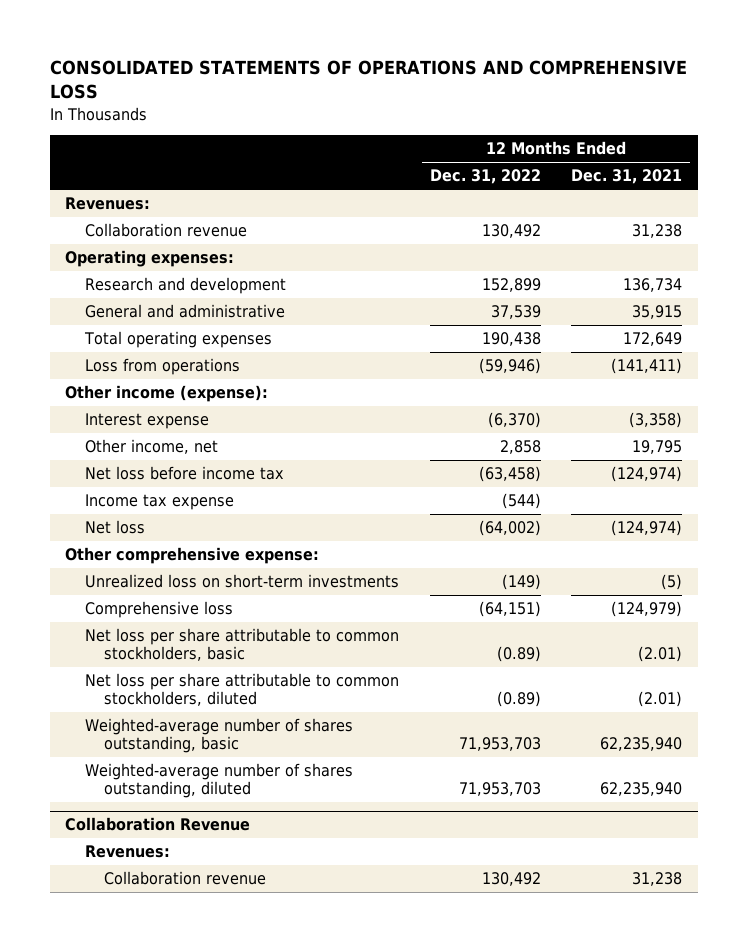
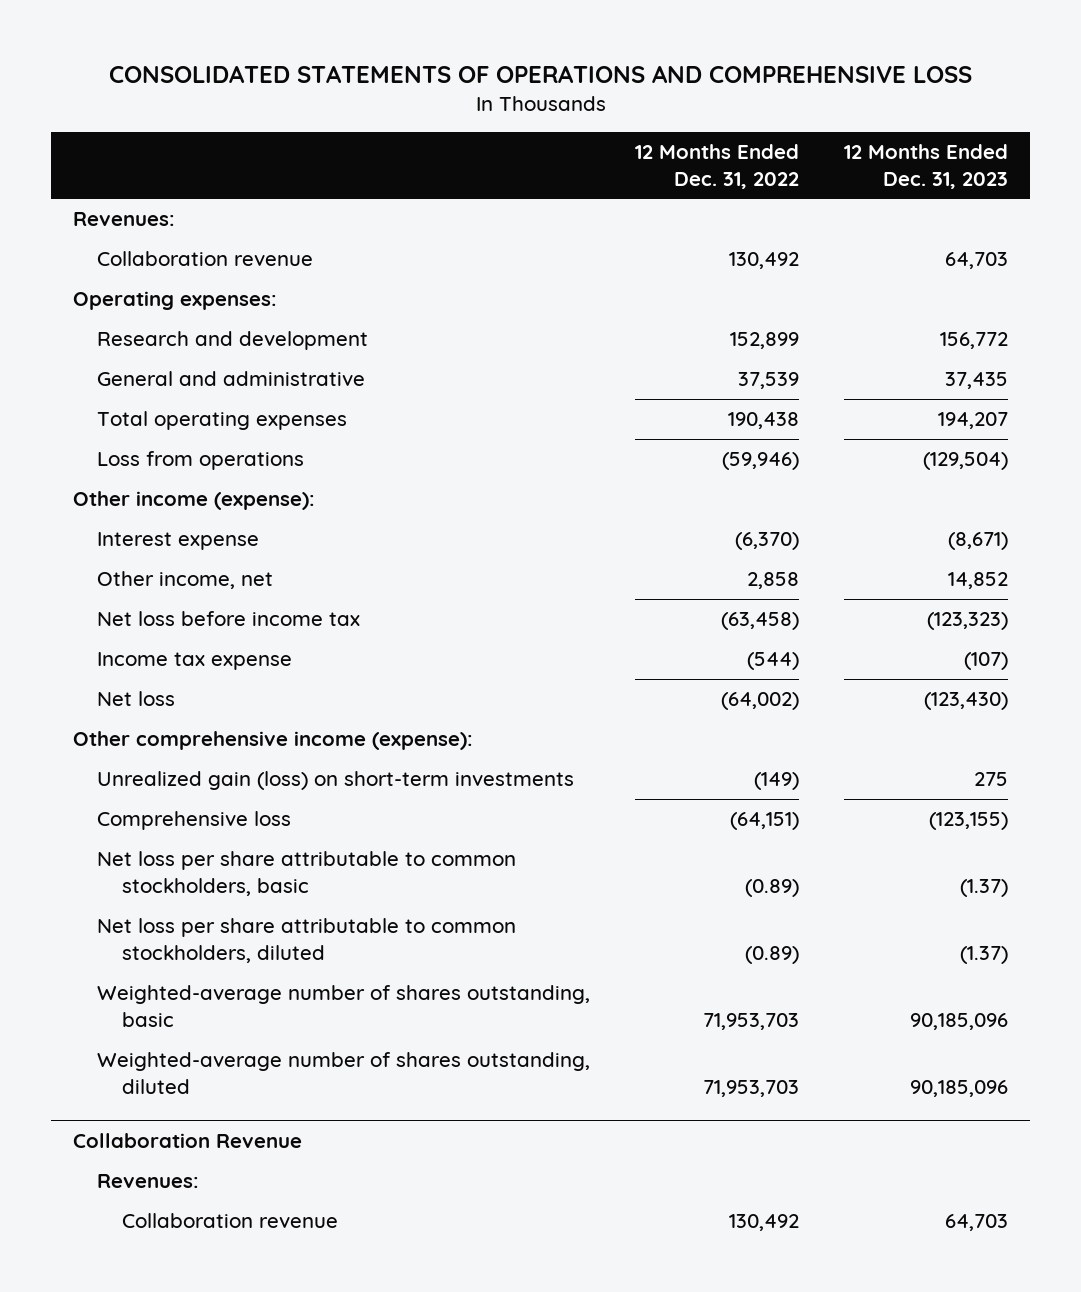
- | 12 Months Ended Dec. 31, 2022 | 12 Months Ended Dec. 31, 2021
+ | 12 Months Ended Dec. 31, 2022 | 12 Months Ended Dec. 31, 2023
- Other comprehensive expense:
- Unrealized loss on short-term investments | (149) | (5)
+ Other comprehensive income (expense):
+ Unrealized gain (loss) on short-term investments | (149) | 275

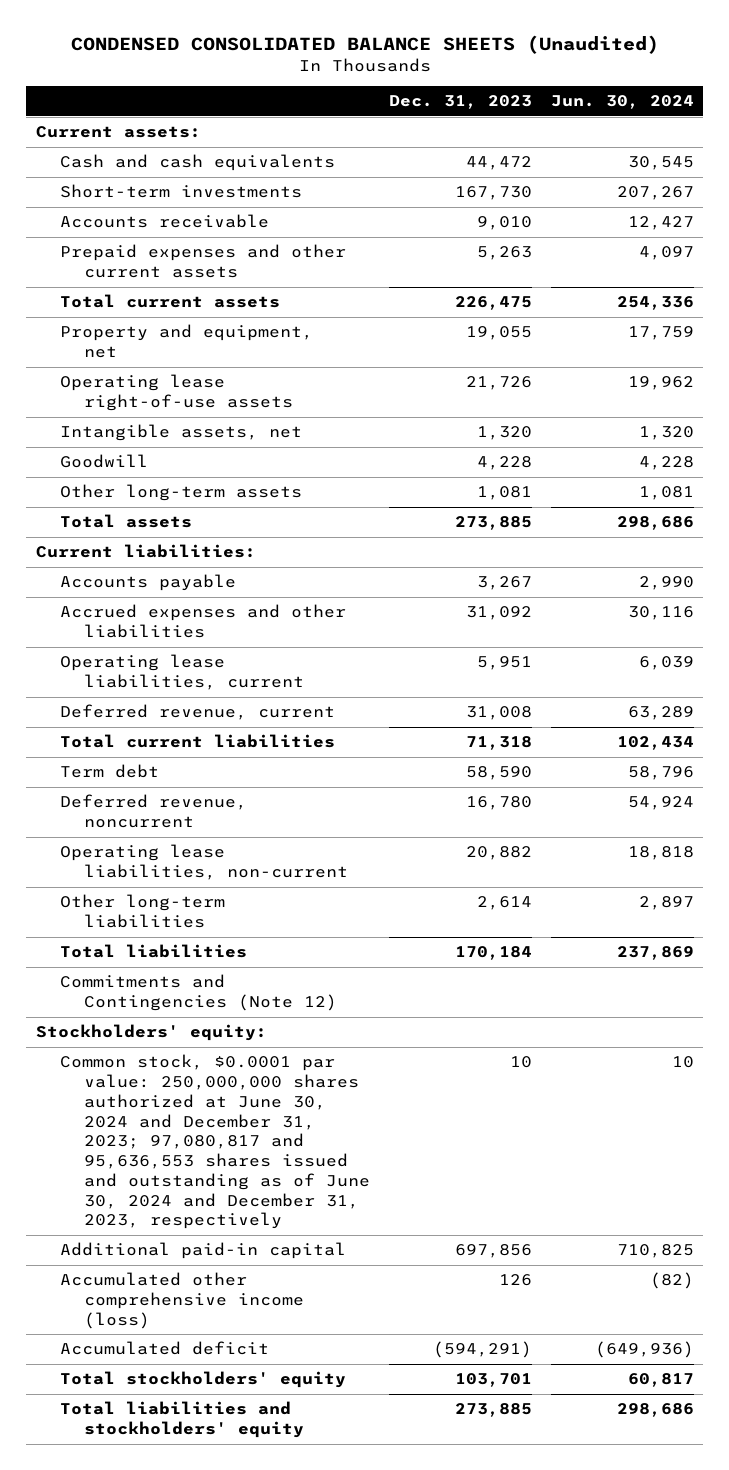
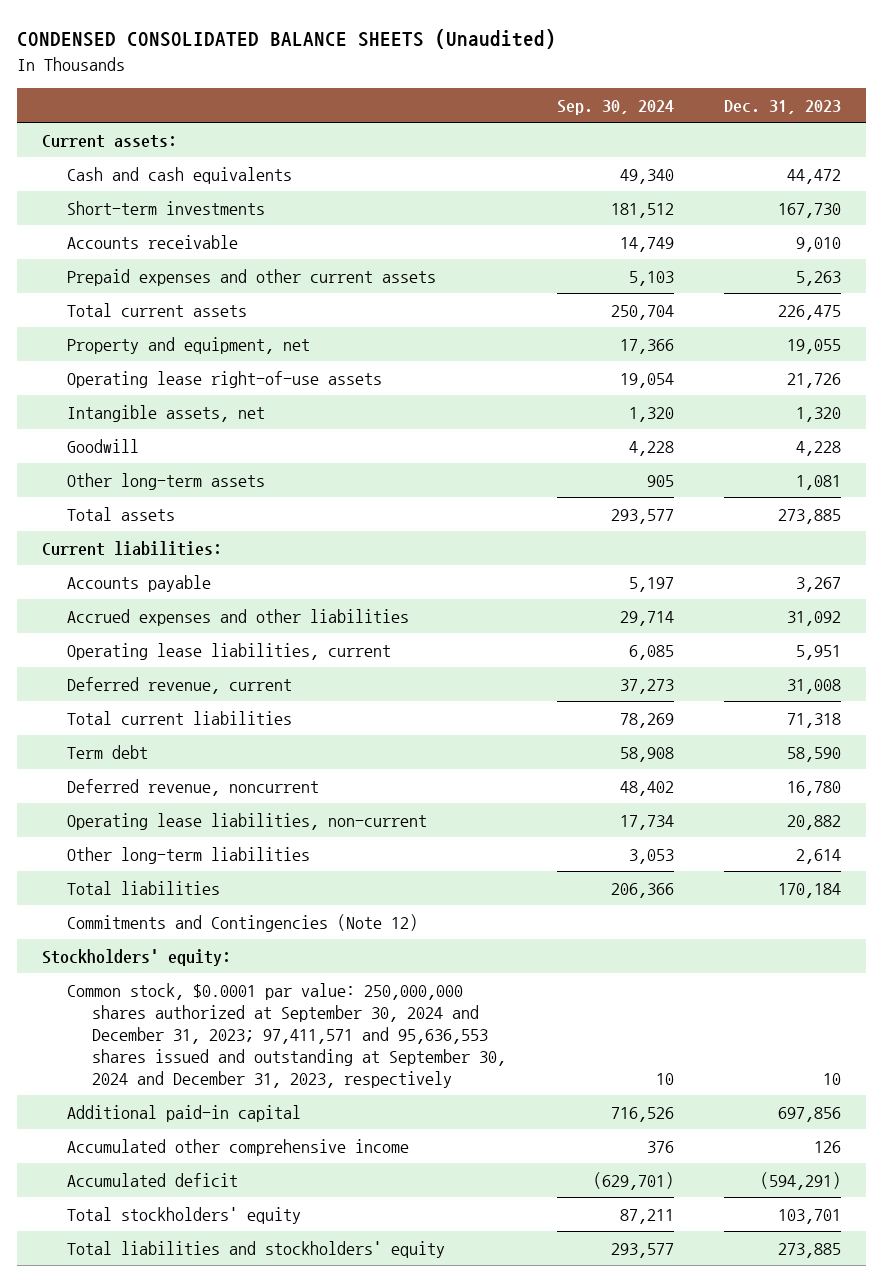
- | Dec. 31, 2023 | Jun. 30, 2024
+ | Sep. 30, 2024 | Dec. 31, 2023
- Common stock, $0.0001 par value: 250,000,000 shares authorized at June 30, 2024 and December 31, 2023; 97,080,817 and 95,636,553 shares issued and outstanding as of June 30, 2024 and December 31, 2023, respectively | 10 | 10
+ Common stock, $0.0001 par value: 250,000,000 shares authorized at September 30, 2024 and December 31, 2023; 97,411,571 and 95,636,553 shares issued and outstanding at September 30, 2024 and December 31, 2023, respectively | 10 | 10
- Accumulated other comprehensive income (loss) | 126 | (82)
+ Accumulated other comprehensive income | 376 | 126

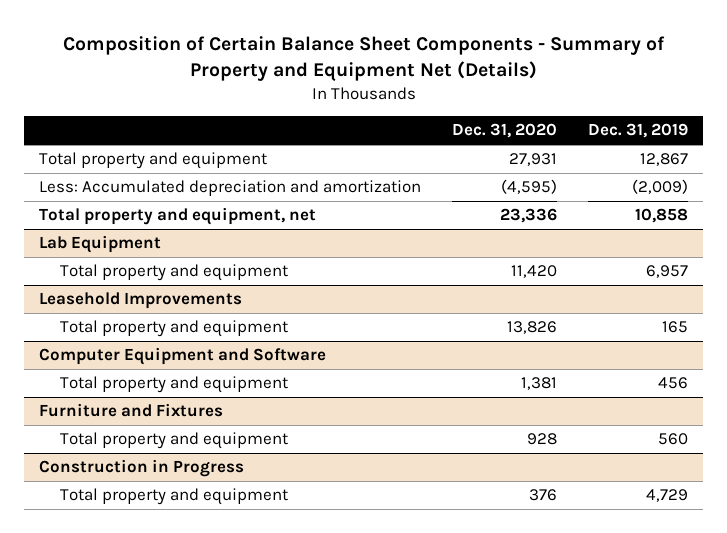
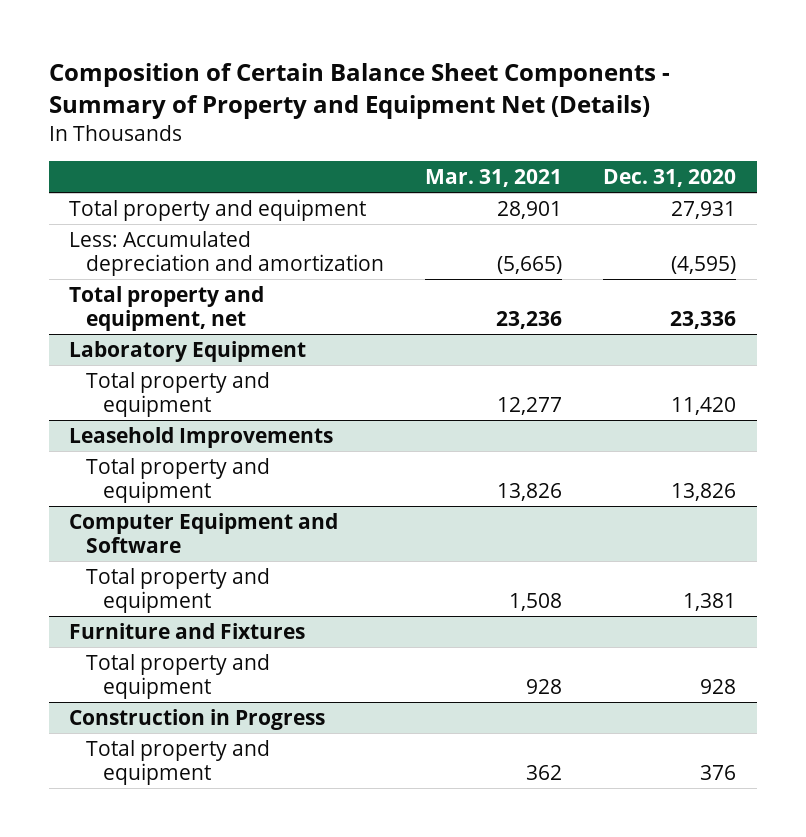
- | Dec. 31, 2020 | Dec. 31, 2019
+ | Mar. 31, 2021 | Dec. 31, 2020
- Lab Equipment
+ Laboratory Equipment

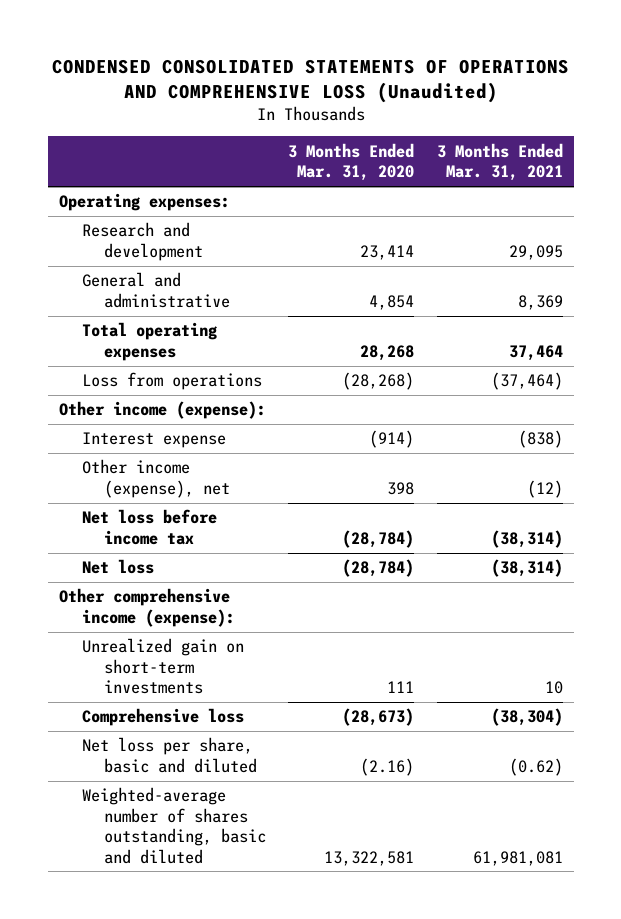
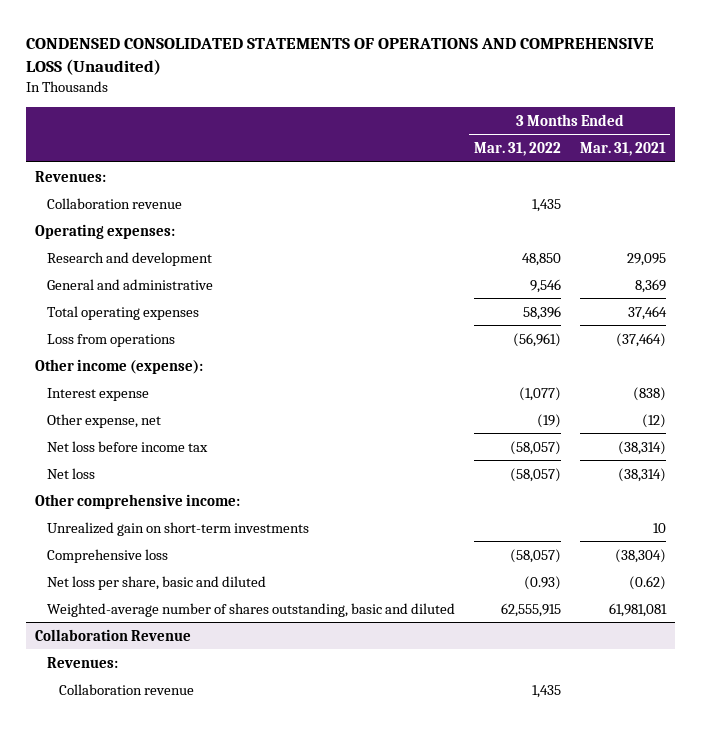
- | 3 Months Ended Mar. 31, 2020 | 3 Months Ended Mar. 31, 2021
+ | 3 Months Ended Mar. 31, 2022 | 3 Months Ended Mar. 31, 2021
+ Revenues:
+ Collaboration revenue | 1,435 |
- Other income (expense), net | 398 | (12)
+ Other expense, net | (19) | (12)
- Other comprehensive income (expense):
+ Other comprehensive income:
+ Collaboration Revenue
+ Revenues:
+ Collaboration revenue | 1,435 |

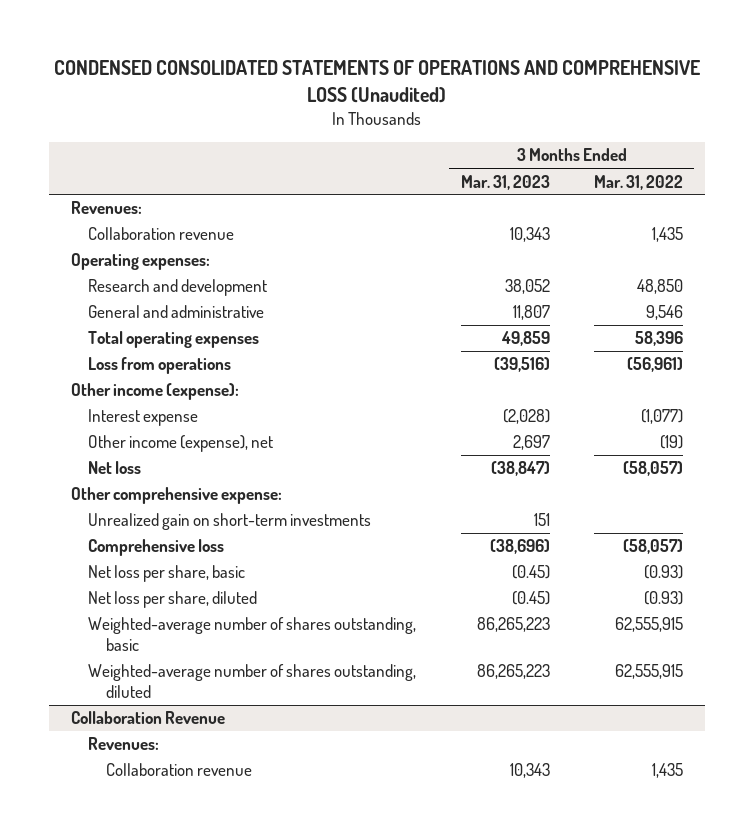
- | 3 Months Ended Mar. 31, 2022 | 3 Months Ended Mar. 31, 2021
+ | 3 Months Ended Mar. 31, 2023 | 3 Months Ended Mar. 31, 2022
- Other expense, net | (19) | (12)
- Net loss before income tax | (58,057) | (38,314)
+ Other income (expense), net | 2,697 | (19)
- Other comprehensive income:
+ Other comprehensive expense:
- Net loss per share, basic and diluted | (0.93) | (0.62)
- Weighted-average number of shares outstanding, basic and diluted | 62,555,915 | 61,981,081
+ Net loss per share, basic | (0.45) | (0.93)
+ Net loss per share, diluted | (0.45) | (0.93)
+ Weighted-average number of shares outstanding, basic | 86,265,223 | 62,555,915
+ Weighted-average number of shares outstanding, diluted | 86,265,223 | 62,555,915

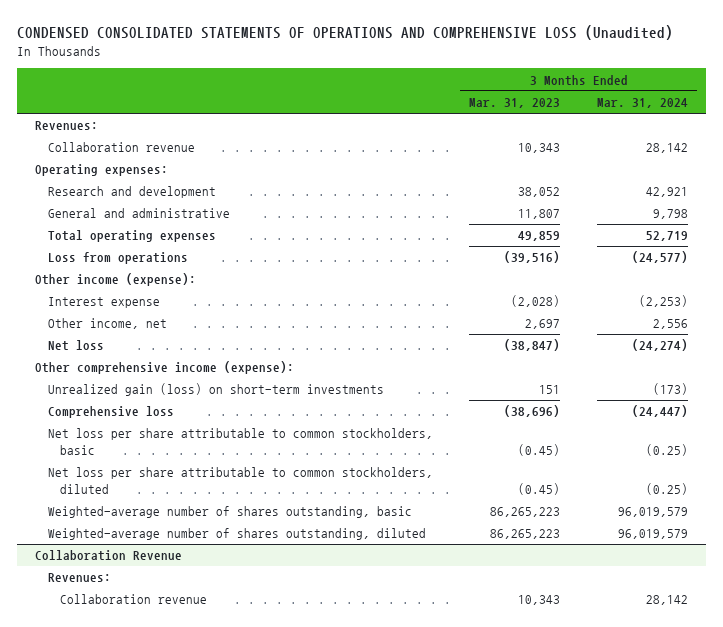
- | 3 Months Ended Mar. 31, 2023 | 3 Months Ended Mar. 31, 2022
+ | 3 Months Ended Mar. 31, 2023 | 3 Months Ended Mar. 31, 2024
- Other income (expense), net | 2,697 | (19)
+ Other income, net | 2,697 | 2,556
- Other comprehensive expense:
- Unrealized gain on short-term investments | 151 |
+ Other comprehensive income (expense):
+ Unrealized gain (loss) on short-term investments | 151 | (173)
- Net loss per share, basic | (0.45) | (0.93)
- Net loss per share, diluted | (0.45) | (0.93)
+ Net loss per share attributable to common stockholders, basic | (0.45) | (0.25)
+ Net loss per share attributable to common stockholders, diluted | (0.45) | (0.25)

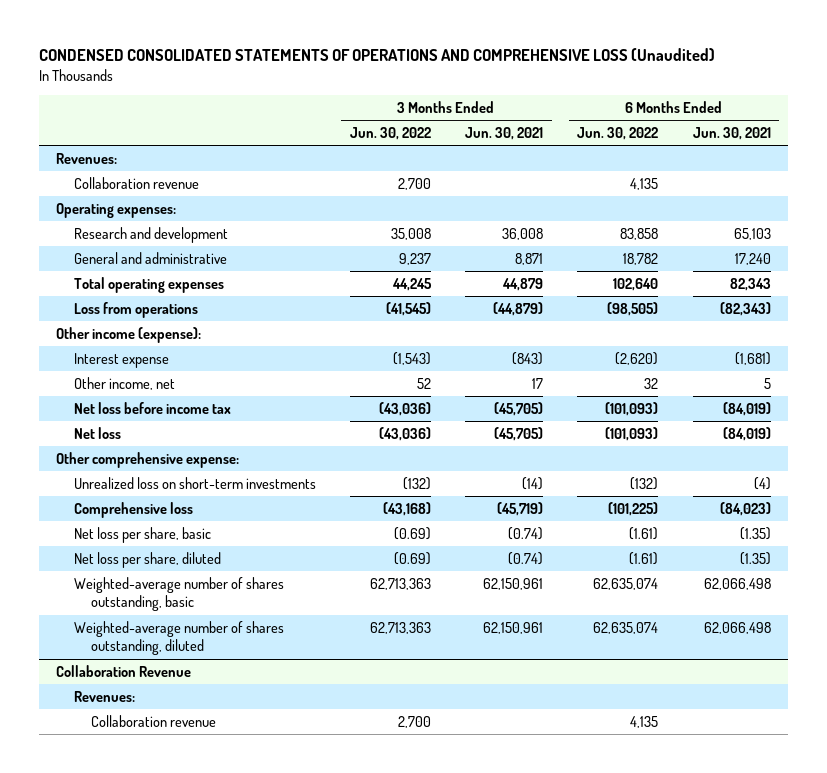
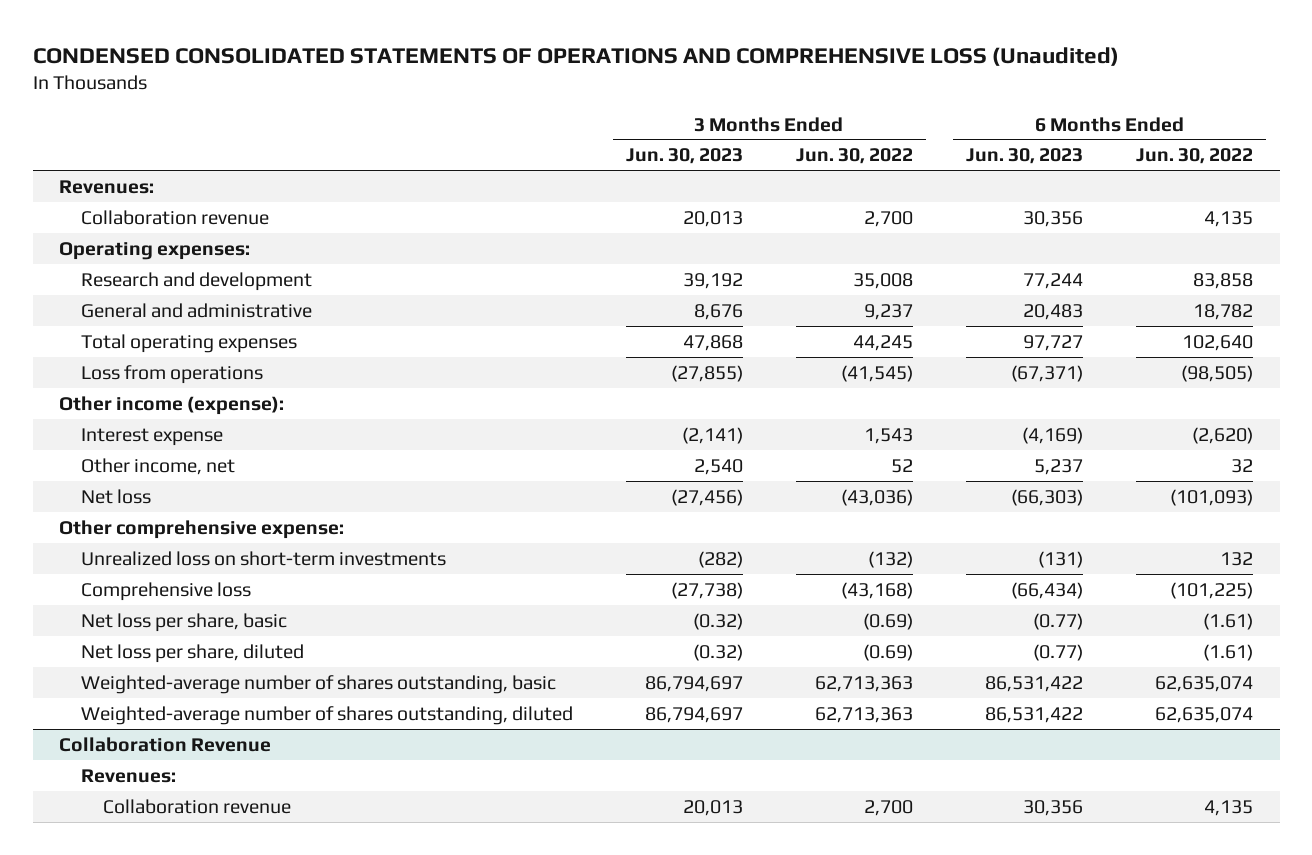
- | 3 Months Ended Jun. 30, 2022 | 3 Months Ended Jun. 30, 2021 | 6 Months Ended Jun. 30, 2022 | 6 Months Ended Jun. 30, 2021
+ | 3 Months Ended Jun. 30, 2023 | 3 Months Ended Jun. 30, 2022 | 6 Months Ended Jun. 30, 2023 | 6 Months Ended Jun. 30, 2022
- Interest expense | (1,543) | (843) | (2,620) | (1,681)
+ Interest expense | (2,141) | 1,543 | (4,169) | (2,620)
- Net loss before income tax | (43,036) | (45,705) | (101,093) | (84,019)
- Unrealized loss on short-term investments | (132) | (14) | (132) | (4)
+ Unrealized loss on short-term investments | (282) | (132) | (131) | 132

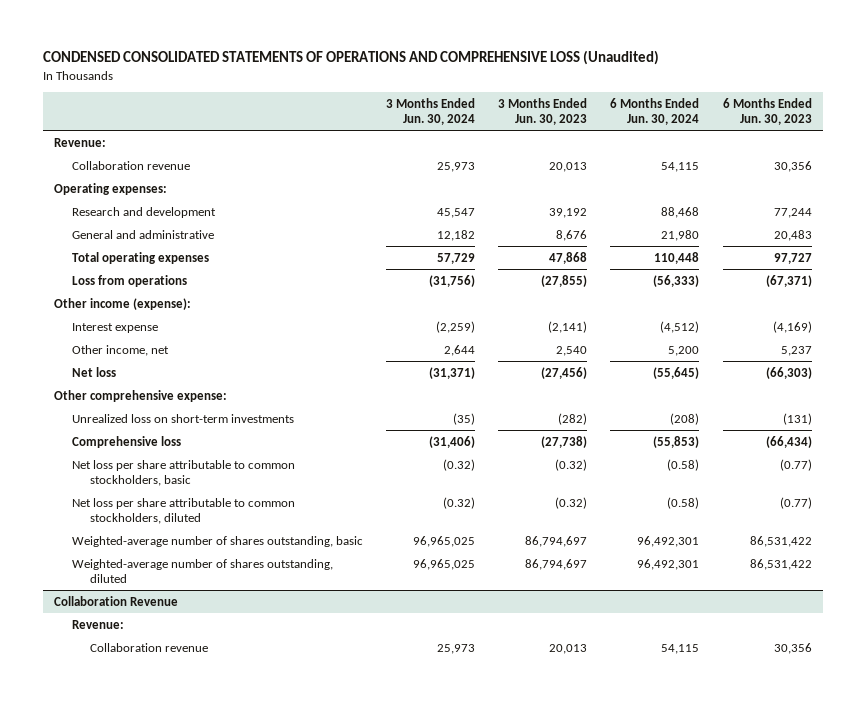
- | 3 Months Ended Jun. 30, 2023 | 3 Months Ended Jun. 30, 2022 | 6 Months Ended Jun. 30, 2023 | 6 Months Ended Jun. 30, 2022
+ | 3 Months Ended Jun. 30, 2024 | 3 Months Ended Jun. 30, 2023 | 6 Months Ended Jun. 30, 2024 | 6 Months Ended Jun. 30, 2023
- Revenues:
+ Revenue:
- Net loss per share, basic | (0.32) | (0.69) | (0.77) | (1.61)
- Net loss per share, diluted | (0.32) | (0.69) | (0.77) | (1.61)
+ Net loss per share attributable to common stockholders, basic | (0.32) | (0.32) | (0.58) | (0.77)
+ Net loss per share attributable to common stockholders, diluted | (0.32) | (0.32) | (0.58) | (0.77)
@ Collaboration Revenue
- Revenues:
+ Revenue:

